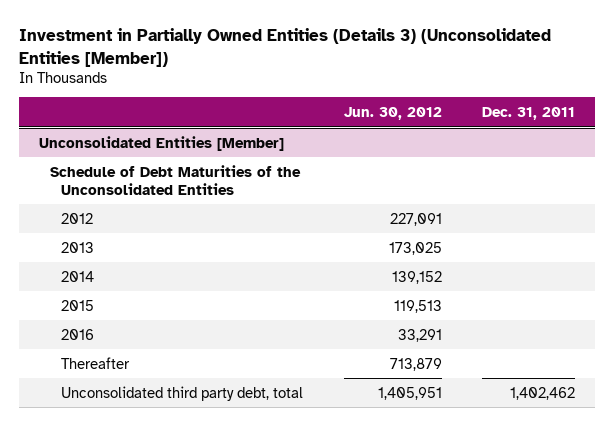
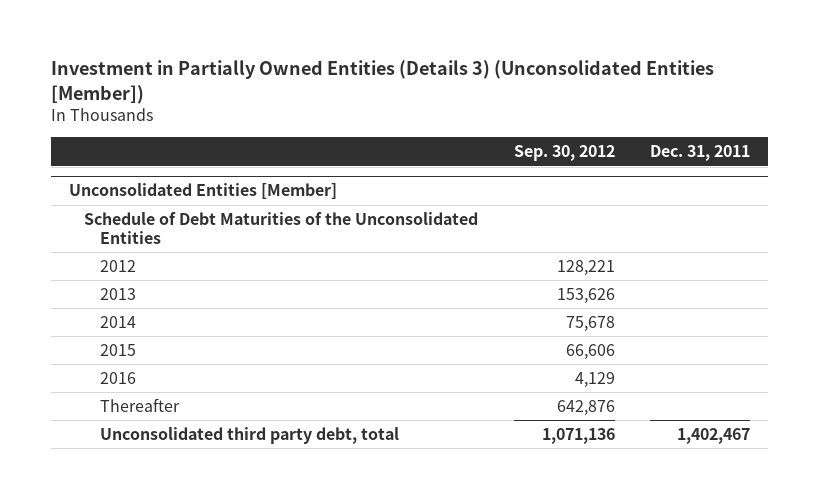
- | Jun. 30, 2012 | Dec. 31, 2011
+ | Sep. 30, 2012 | Dec. 31, 2011
@ Unconsolidated Entities [Member]
- Unconsolidated third party debt, total | 1,405,951 | 1,402,462
+ Unconsolidated third party debt, total | 1,071,136 | 1,402,467

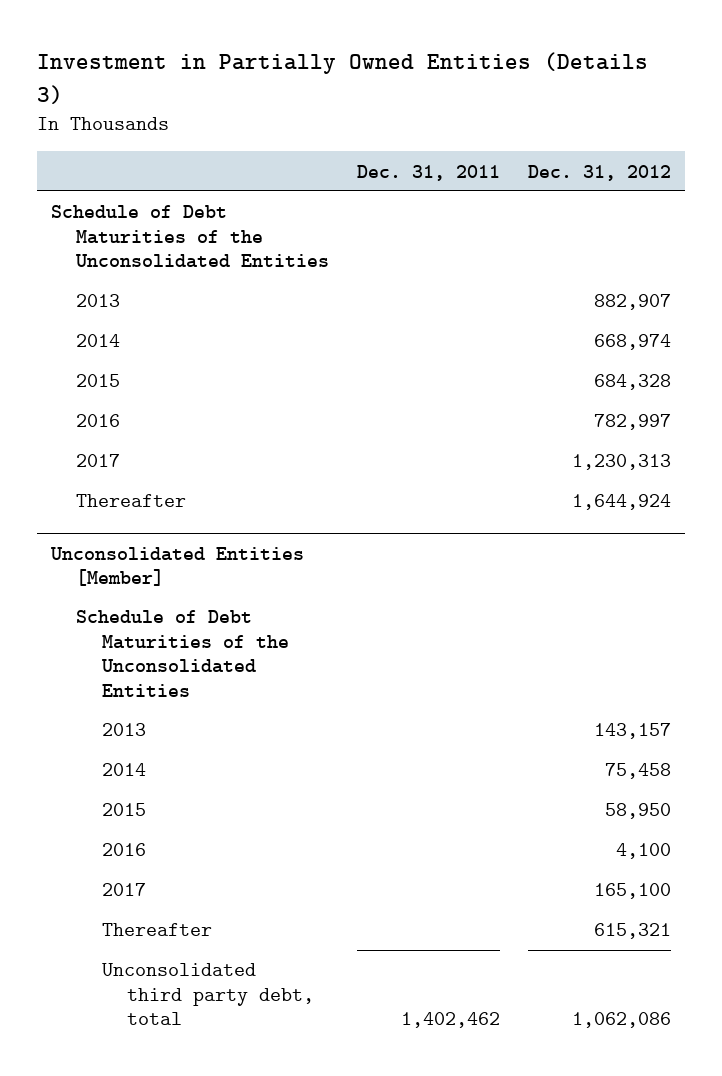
- Investment in Partially Owned Entities (Details 3) (Unconsolidated Entities [Member])
+ Investment in Partially Owned Entities (Details 3)
- | Sep. 30, 2012 | Dec. 31, 2011
+ | Dec. 31, 2011 | Dec. 31, 2012
+ Schedule of Debt Maturities of the Unconsolidated Entities
+ 2013 | | 882,907
+ 2014 | | 668,974
+ 2015 | | 684,328
+ 2016 | | 782,997
+ 2017 | | 1,230,313
+ Thereafter | | 1,644,924
@ Unconsolidated Entities [Member]
- 2012 | 128,221 |
+ 2017 | | 165,100
- Unconsolidated third party debt, total | 1,071,136 | 1,402,467
+ Unconsolidated third party debt, total | 1,402,462 | 1,062,086

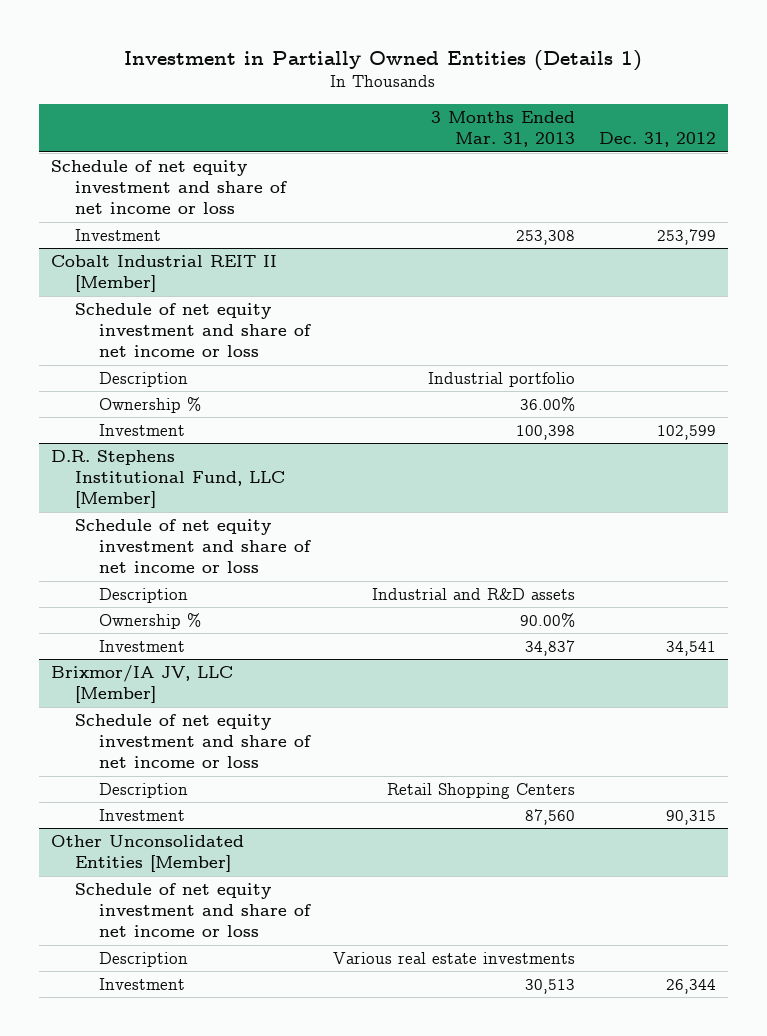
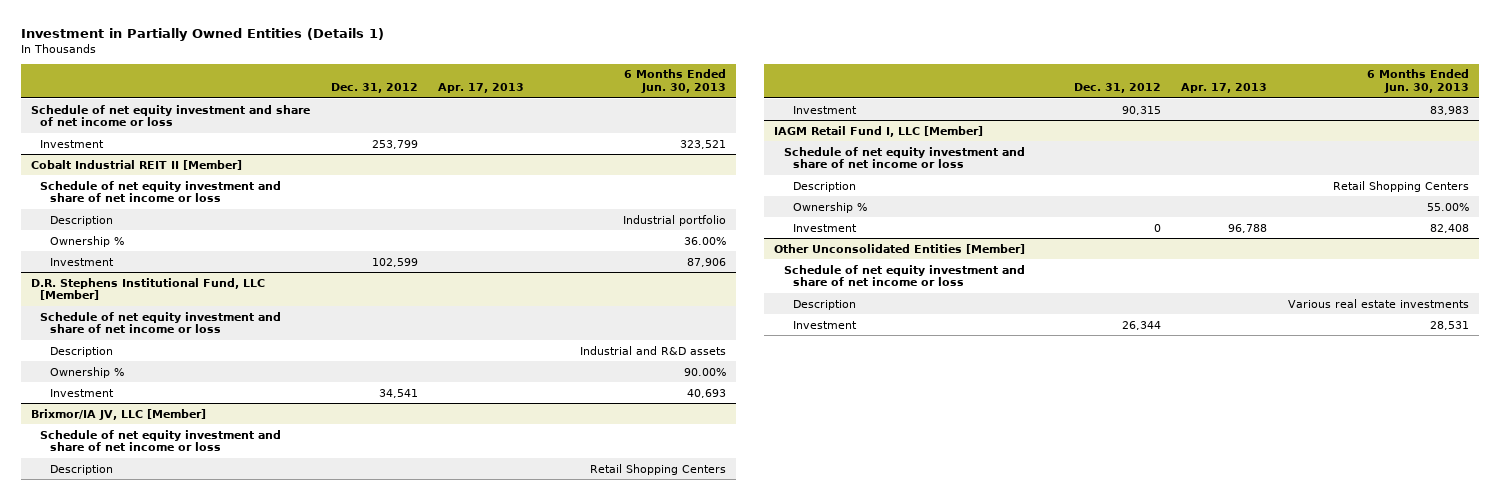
- | 3 Months Ended Mar. 31, 2013 | Dec. 31, 2012
+ | Dec. 31, 2012 | Apr. 17, 2013 | 6 Months Ended Jun. 30, 2013
+ IAGM Retail Fund I, LLC [Member]
+ Schedule of net equity investment and share of net income or loss
+ Description | | | Retail Shopping Centers
+ Ownership % | | | 55.00%
+ Investment | 0 | 96,788 | 82,408

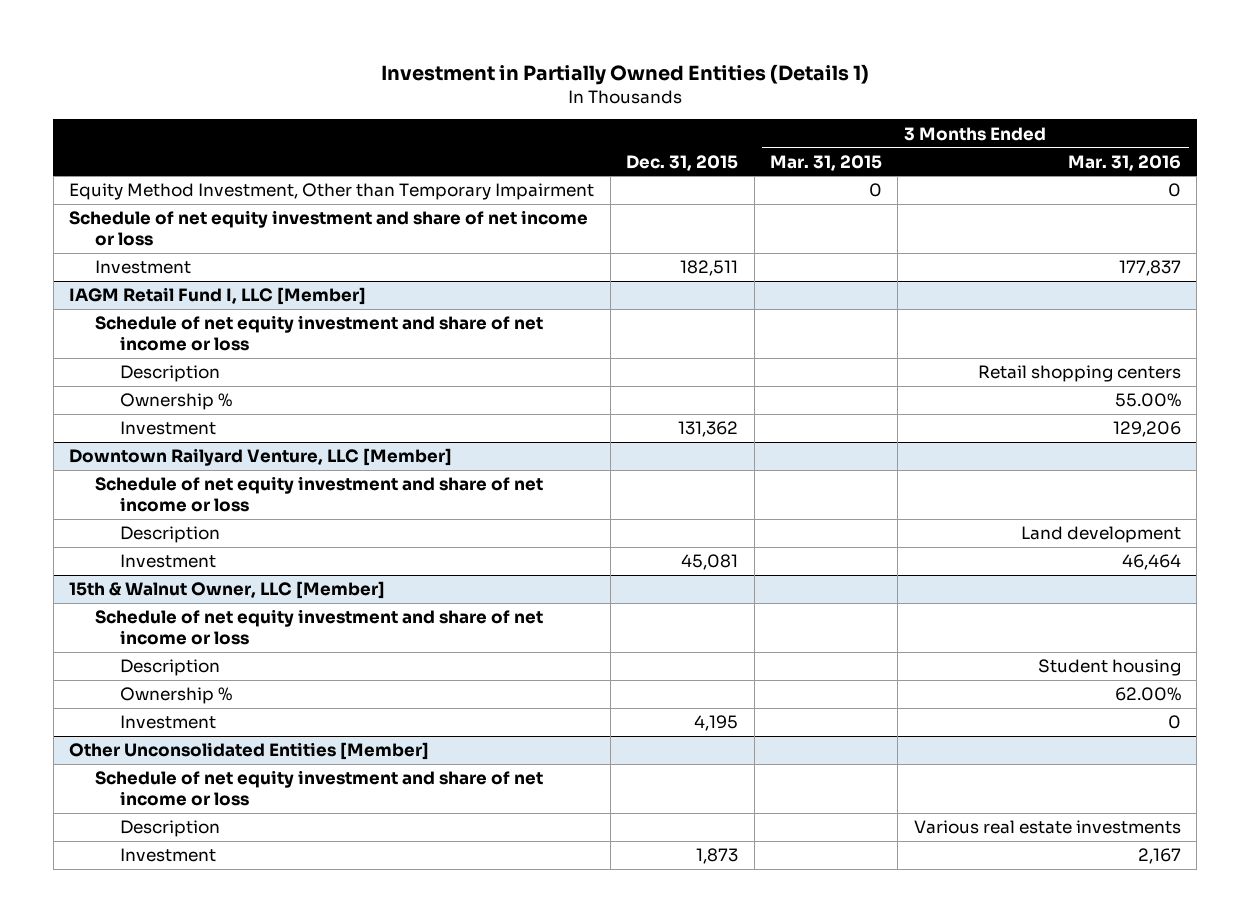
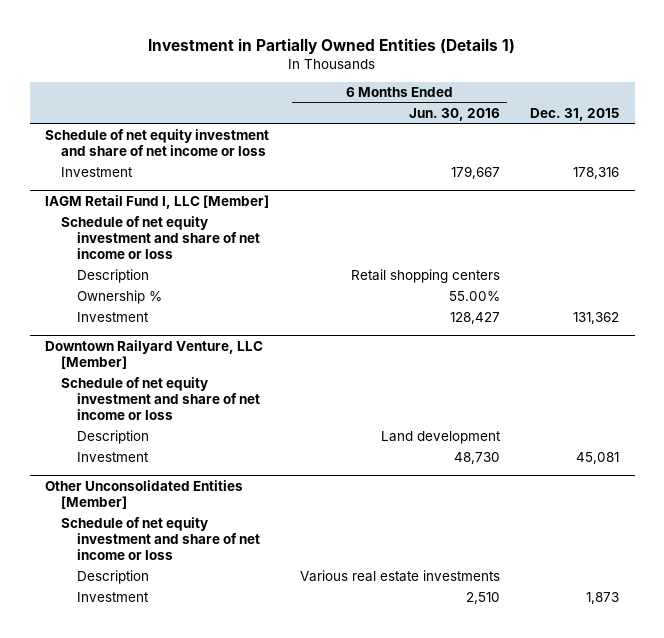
- | Dec. 31, 2015 | 3 Months Ended Mar. 31, 2015 | 3 Months Ended Mar. 31, 2016
+ | 6 Months Ended Jun. 30, 2016 | Dec. 31, 2015
- Equity Method Investment, Other than Temporary Impairment | | 0 | 0
- Investment | 182,511 | | 177,837
+ Investment | 179,667 | 178,316
- 15th & Walnut Owner, LLC [Member]
- Schedule of net equity investment and share of net income or loss
- Description | | | Student housing
- Ownership % | | | 62.00%
- Investment | 4,195 | | 0

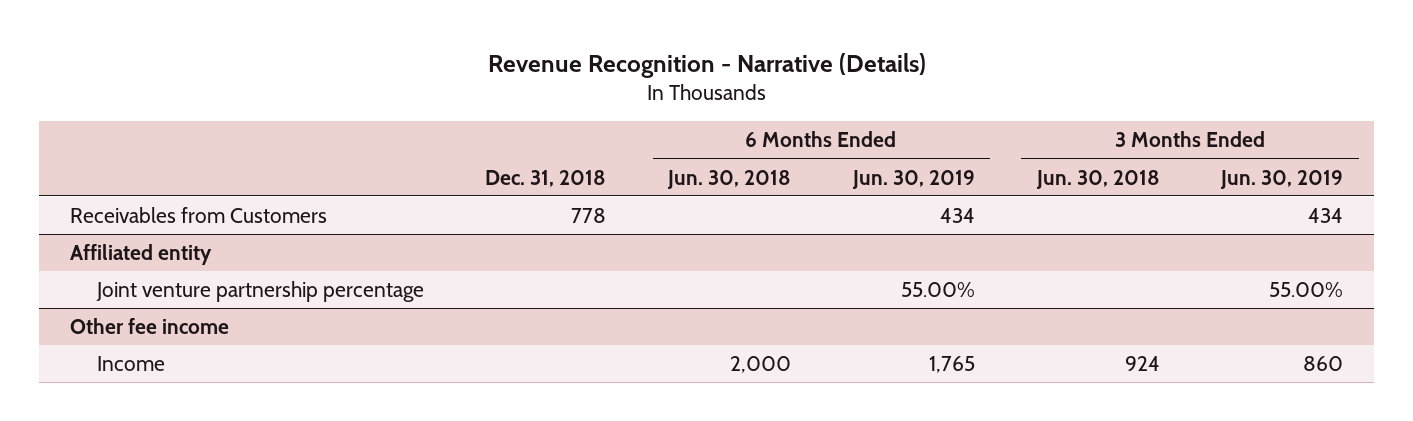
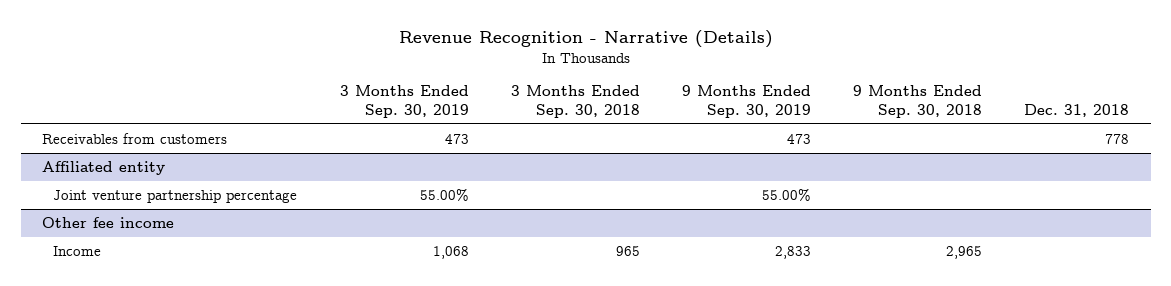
- | Dec. 31, 2018 | 6 Months Ended Jun. 30, 2018 | 6 Months Ended Jun. 30, 2019 | 3 Months Ended Jun. 30, 2018 | 3 Months Ended Jun. 30, 2019
+ | 3 Months Ended Sep. 30, 2019 | 3 Months Ended Sep. 30, 2018 | 9 Months Ended Sep. 30, 2019 | 9 Months Ended Sep. 30, 2018 | Dec. 31, 2018
- Receivables from Customers | 778 | | 434 | | 434
+ Receivables from customers | 473 | | 473 | | 778

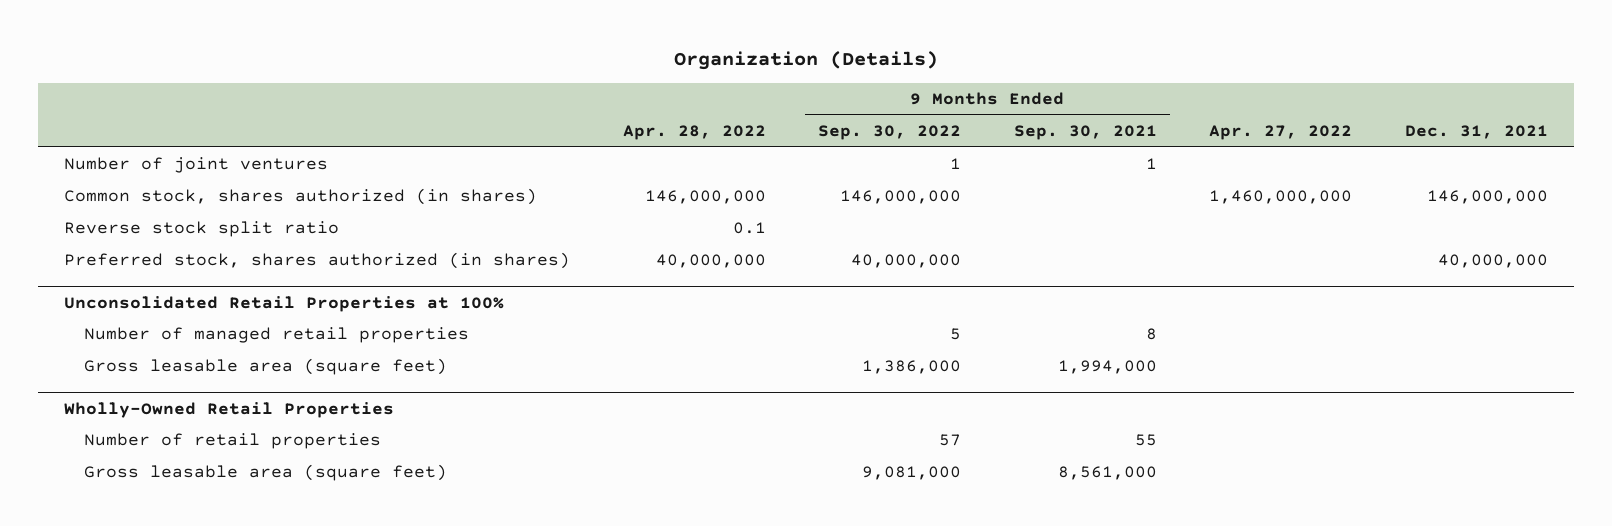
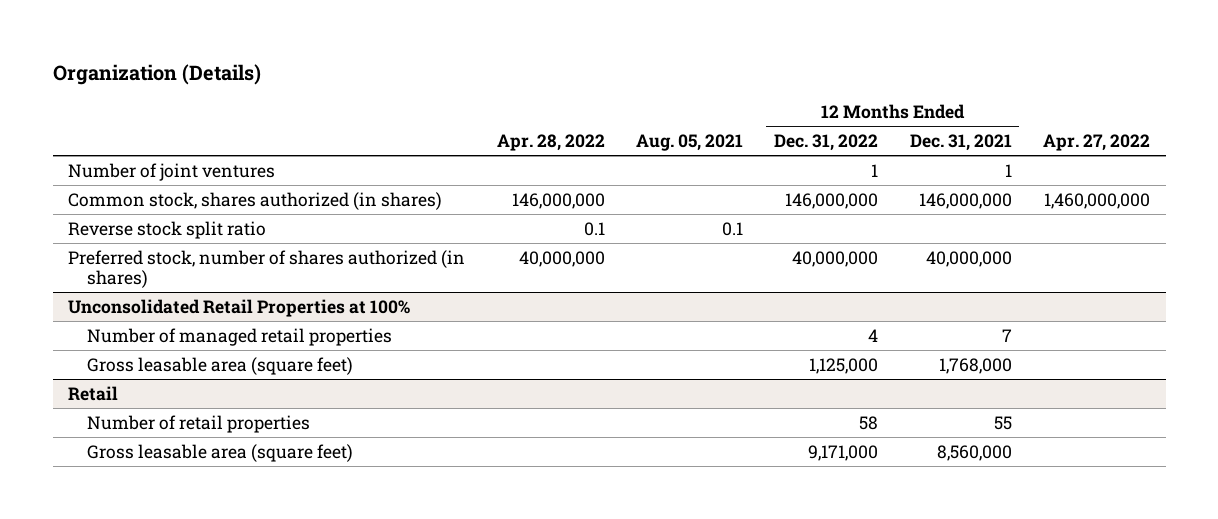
- | Apr. 28, 2022 | 9 Months Ended Sep. 30, 2022 | 9 Months Ended Sep. 30, 2021 | Apr. 27, 2022 | Dec. 31, 2021
+ | Apr. 28, 2022 | Aug. 05, 2021 | 12 Months Ended Dec. 31, 2022 | 12 Months Ended Dec. 31, 2021 | Apr. 27, 2022
- Preferred stock, shares authorized (in shares) | 40,000,000 | 40,000,000 | | | 40,000,000
+ Preferred stock, number of shares authorized (in shares) | 40,000,000 | | 40,000,000 | 40,000,000 |
- Wholly-Owned Retail Properties
+ Retail

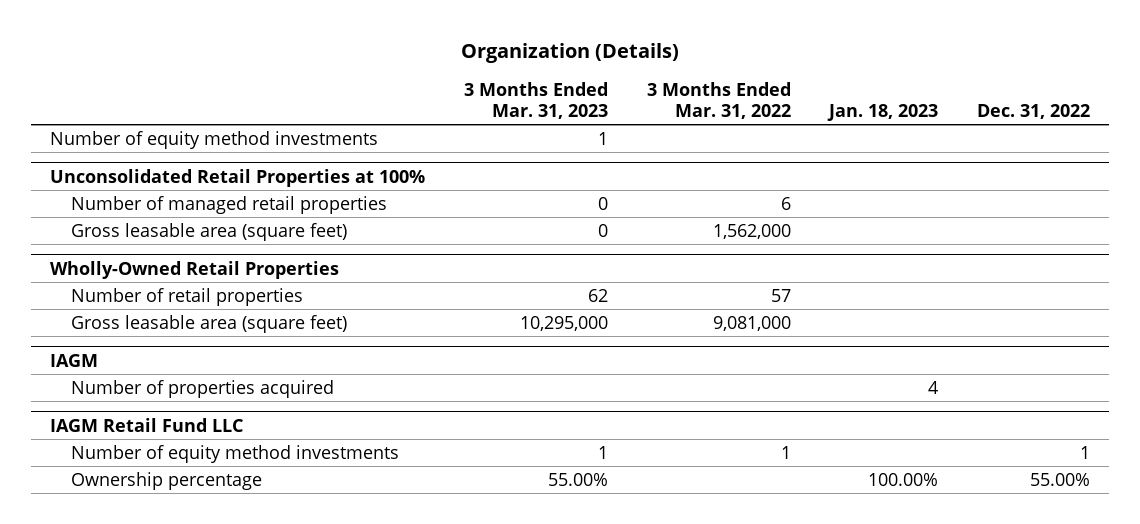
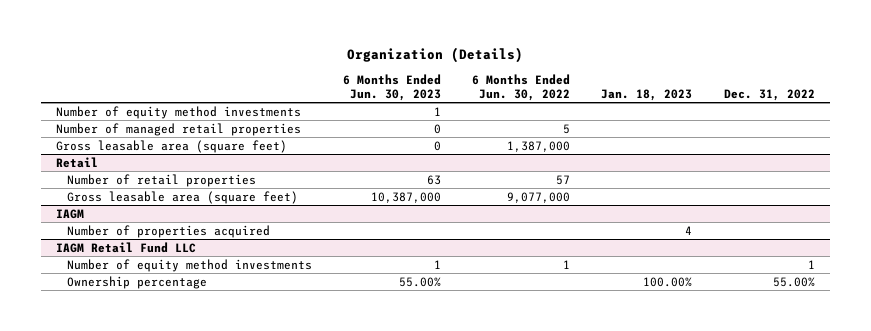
- | 3 Months Ended Mar. 31, 2023 | 3 Months Ended Mar. 31, 2022 | Jan. 18, 2023 | Dec. 31, 2022
+ | 6 Months Ended Jun. 30, 2023 | 6 Months Ended Jun. 30, 2022 | Jan. 18, 2023 | Dec. 31, 2022
- Unconsolidated Retail Properties at 100%
- Number of managed retail properties | 0 | 6 | |
- Gross leasable area (square feet) | 0 | 1,562,000 | |
- Wholly-Owned Retail Properties
+ Number of managed retail properties | 0 | 5 | |
+ Gross leasable area (square feet) | 0 | 1,387,000 | |
+ Retail

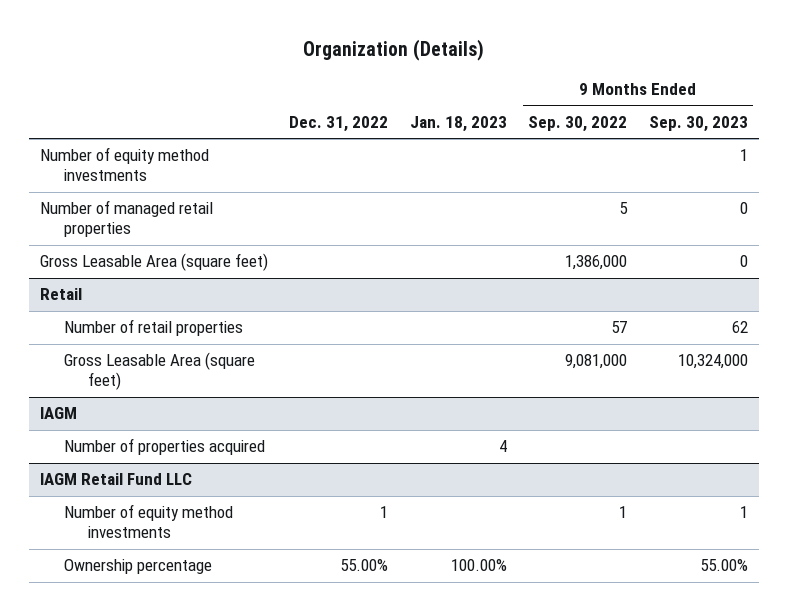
- | 6 Months Ended Jun. 30, 2023 | 6 Months Ended Jun. 30, 2022 | Jan. 18, 2023 | Dec. 31, 2022
+ | Dec. 31, 2022 | Jan. 18, 2023 | 9 Months Ended Sep. 30, 2022 | 9 Months Ended Sep. 30, 2023
- Gross leasable area (square feet) | 0 | 1,387,000 | |
+ Gross Leasable Area (square feet) | | | 1,386,000 | 0
@ Retail
- Gross leasable area (square feet) | 10,387,000 | 9,077,000 | |
+ Gross Leasable Area (square feet) | | | 9,081,000 | 10,324,000

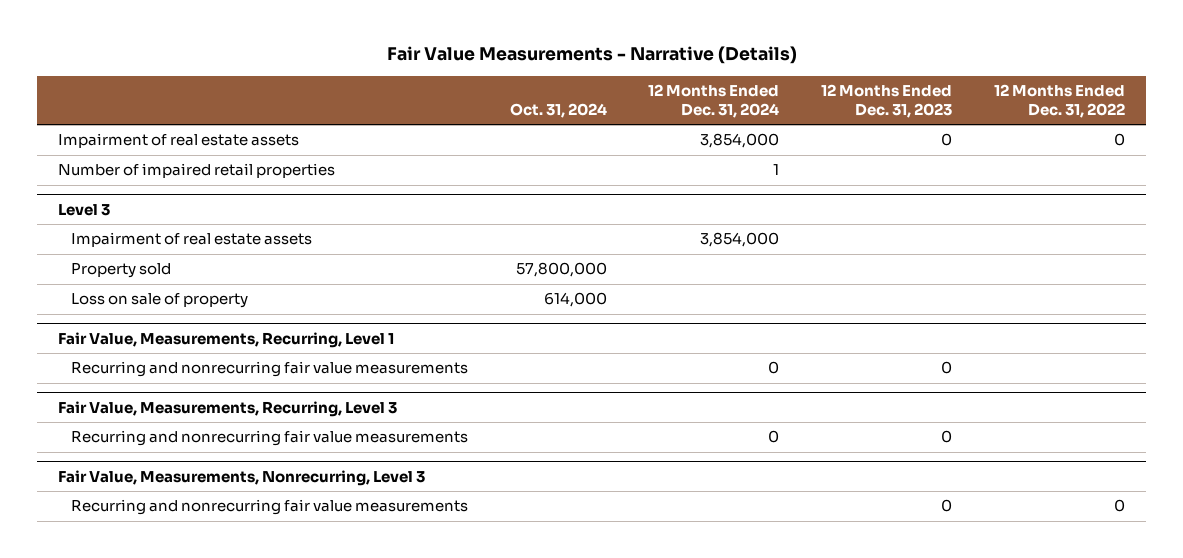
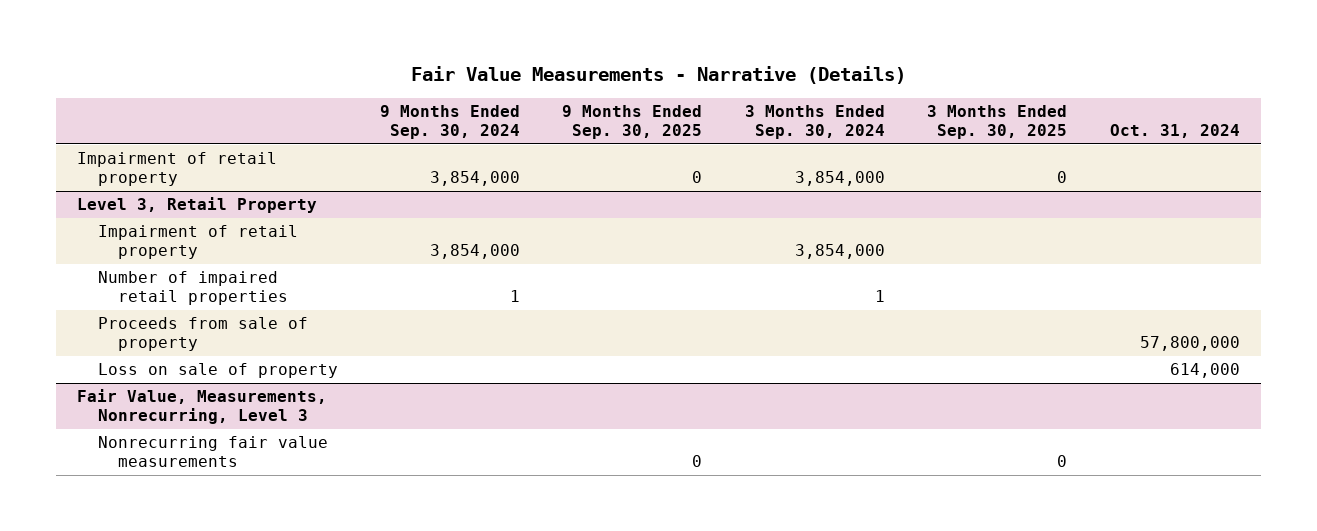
- | Oct. 31, 2024 | 12 Months Ended Dec. 31, 2024 | 12 Months Ended Dec. 31, 2023 | 12 Months Ended Dec. 31, 2022
+ | 9 Months Ended Sep. 30, 2024 | 9 Months Ended Sep. 30, 2025 | 3 Months Ended Sep. 30, 2024 | 3 Months Ended Sep. 30, 2025 | Oct. 31, 2024
- Impairment of real estate assets | | 3,854,000 | 0 | 0
- Number of impaired retail properties | | 1 | |
- Level 3
- Impairment of real estate assets | | 3,854,000 | |
- Property sold | 57,800,000 | | |
+ Impairment of retail property | 3,854,000 | 0 | 3,854,000 | 0 |
+ Level 3, Retail Property
+ Impairment of retail property | 3,854,000 | | 3,854,000 | |
+ Number of impaired retail properties | 1 | | 1 | |
+ Proceeds from sale of property | | | | | 57,800,000
- Fair Value, Measurements, Recurring, Level 1
- Recurring and nonrecurring fair value measurements | | 0 | 0 |
- Fair Value, Measurements, Recurring, Level 3
- Recurring and nonrecurring fair value measurements | | 0 | 0 |
@ Fair Value, Measurements, Nonrecurring, Level 3
- Recurring and nonrecurring fair value measurements | | | 0 | 0
+ Nonrecurring fair value measurements | | 0 | | 0 |

